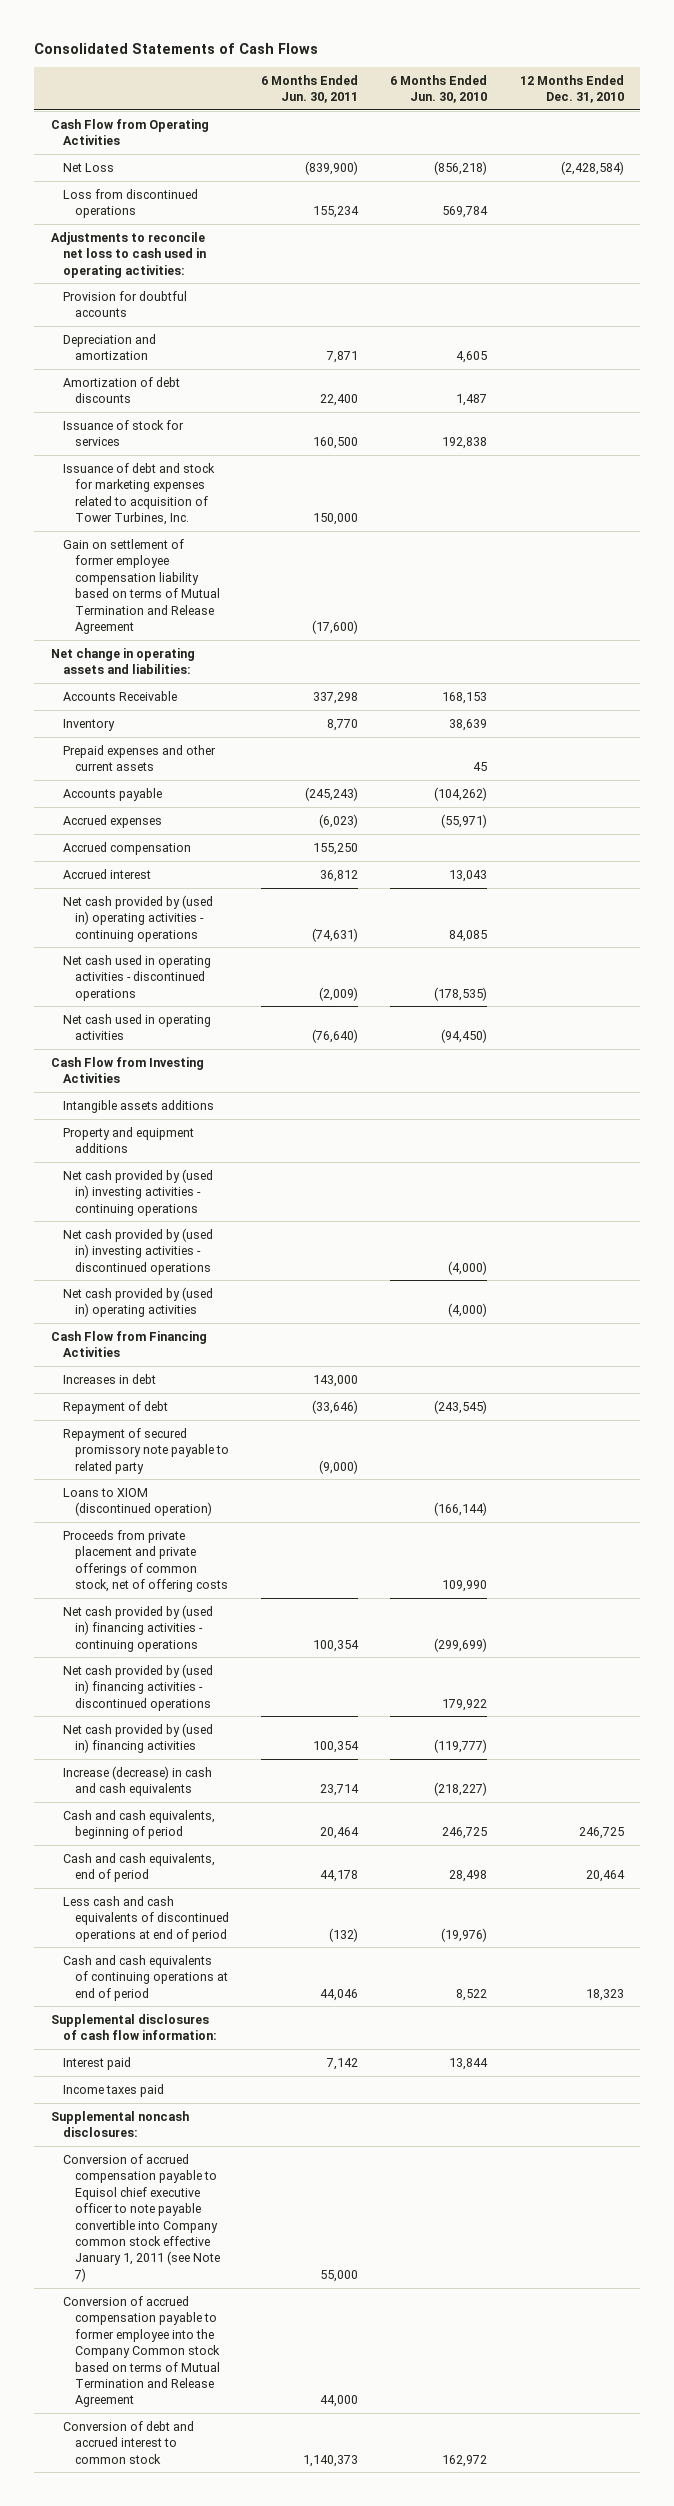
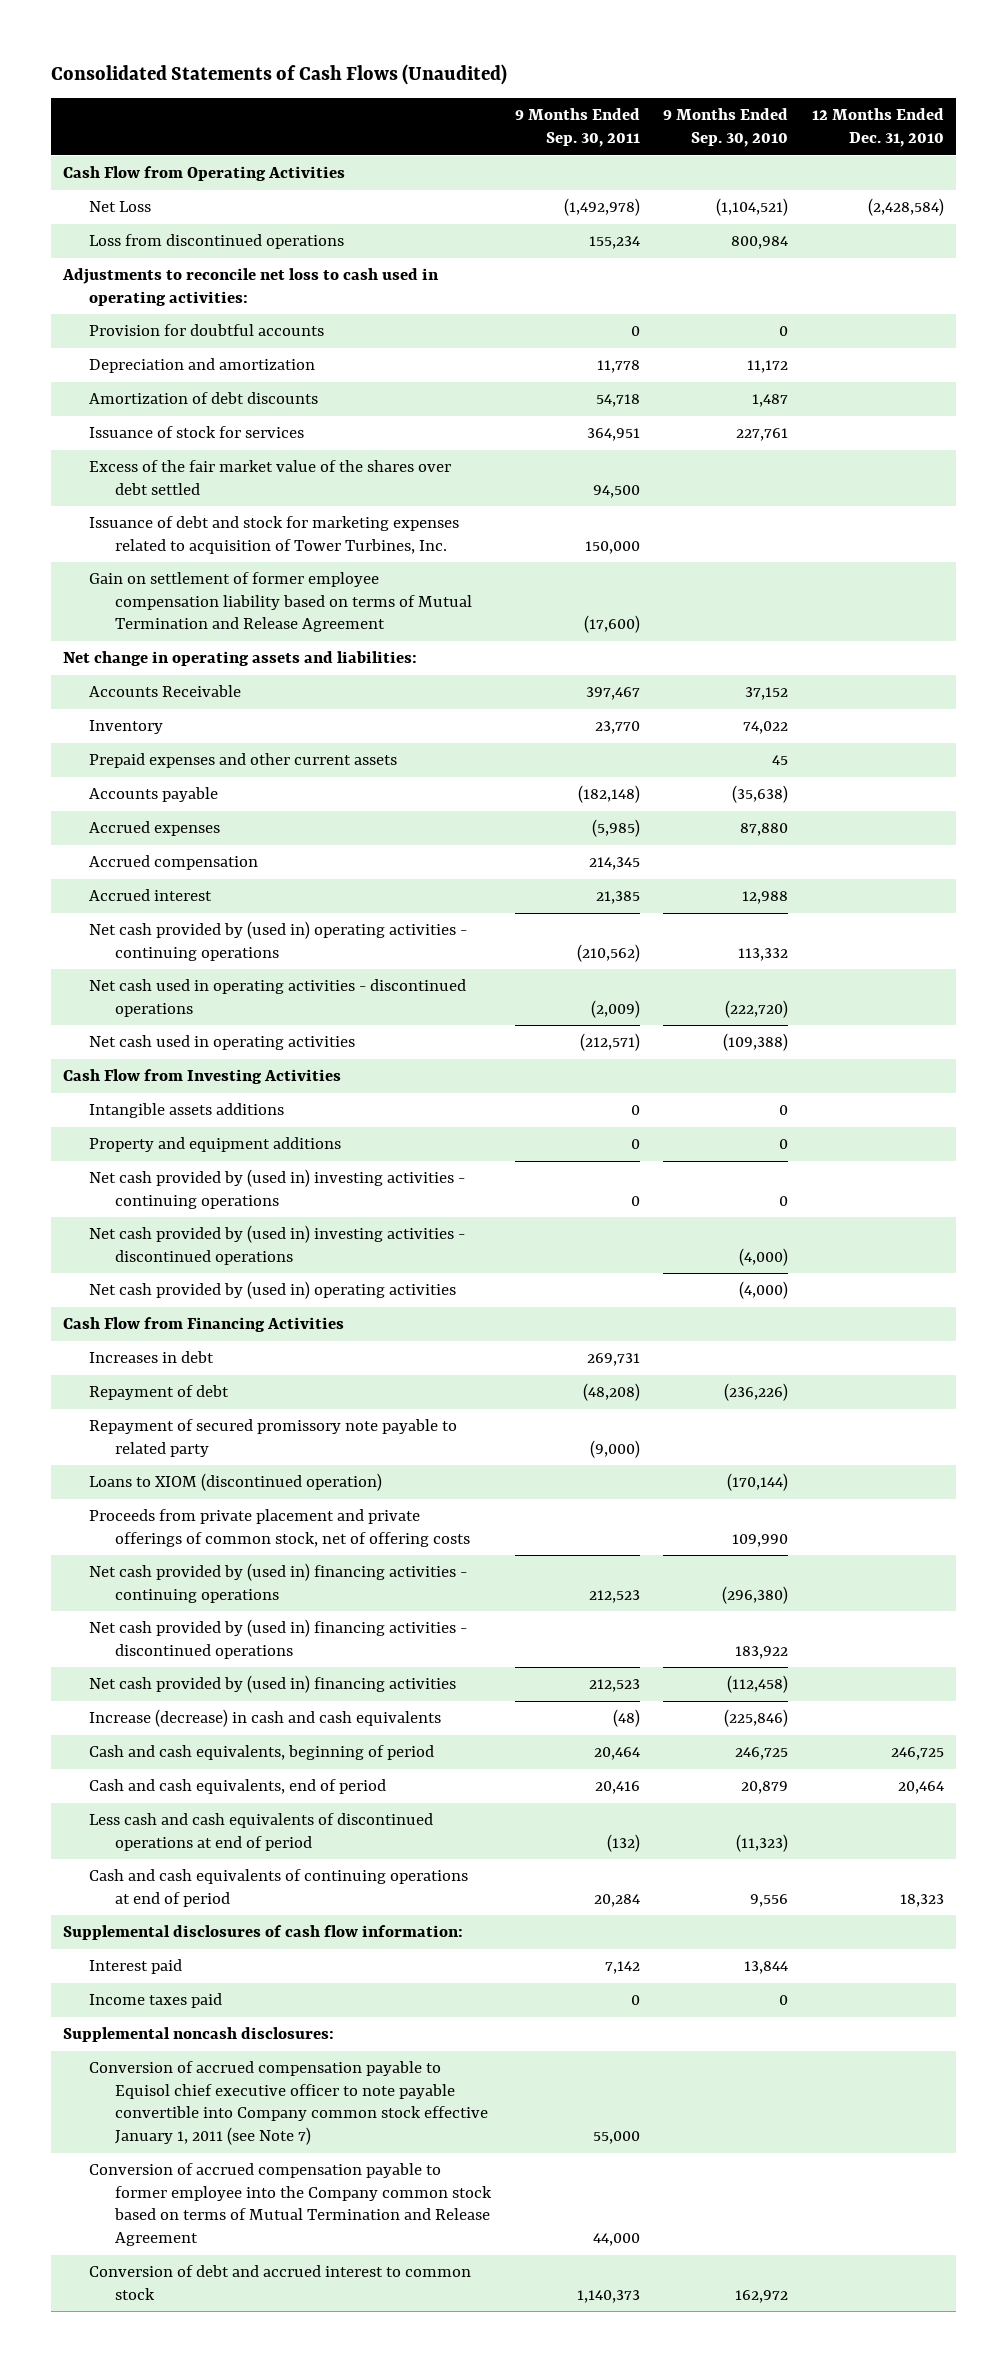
- Consolidated Statements of Cash Flows
+ Consolidated Statements of Cash Flows (Unaudited)
- | 6 Months Ended Jun. 30, 2011 | 6 Months Ended Jun. 30, 2010 | 12 Months Ended Dec. 31, 2010
+ | 9 Months Ended Sep. 30, 2011 | 9 Months Ended Sep. 30, 2010 | 12 Months Ended Dec. 31, 2010
+ Excess of the fair market value of the shares over debt settled | 94,500 | |
- Conversion of accrued compensation payable to former employee into the Company Common stock based on terms of Mutual Termination and Release Agreement | 44,000 | |
+ Conversion of accrued compensation payable to former employee into the Company common stock based on terms of Mutual Termination and Release Agreement | 44,000 | |

